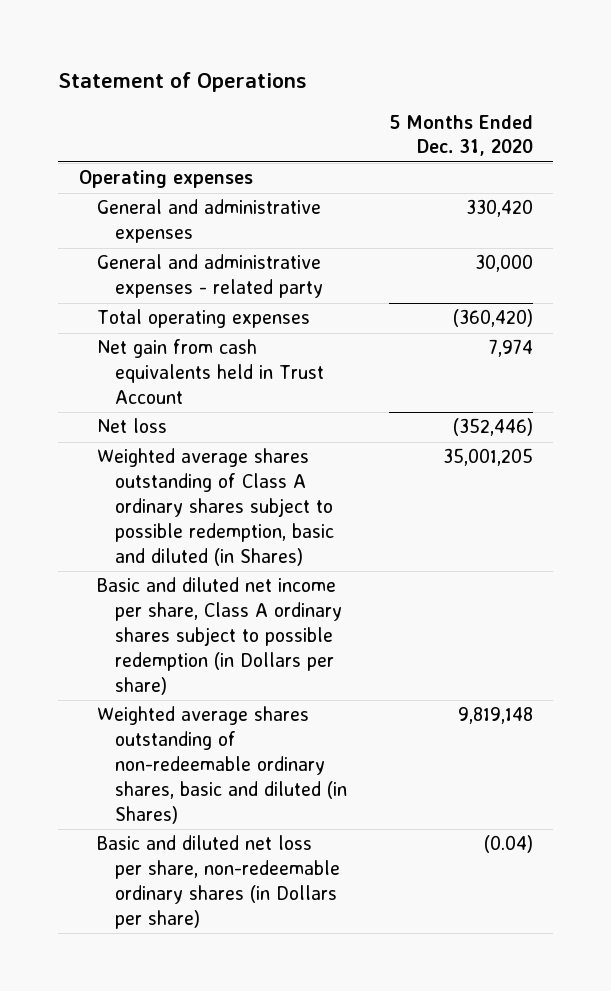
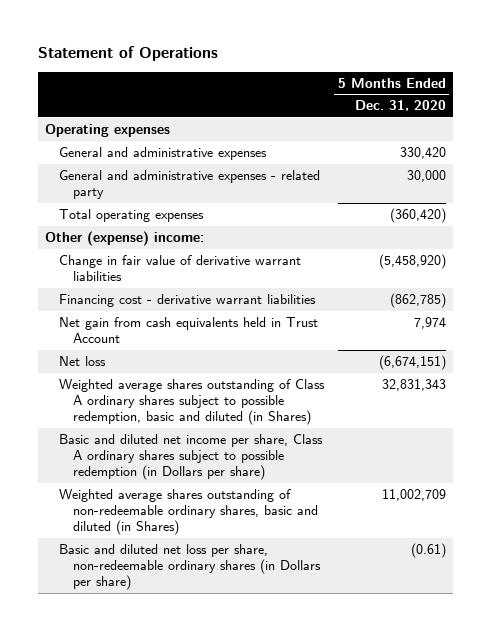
+ Other (expense) income:
+ Change in fair value of derivative warrant liabilities | (5,458,920)
+ Financing cost - derivative warrant liabilities | (862,785)
- Net loss | (352,446)
- Weighted average shares outstanding of Class A ordinary shares subject to possible redemption, basic and diluted (in Shares) | 35,001,205
+ Net loss | (6,674,151)
+ Weighted average shares outstanding of Class A ordinary shares subject to possible redemption, basic and diluted (in Shares) | 32,831,343
- Weighted average shares outstanding of non-redeemable ordinary shares, basic and diluted (in Shares) | 9,819,148
- Basic and diluted net loss per share, non-redeemable ordinary shares (in Dollars per share) | (0.04)
+ Weighted average shares outstanding of non-redeemable ordinary shares, basic and diluted (in Shares) | 11,002,709
+ Basic and diluted net loss per share, non-redeemable ordinary shares (in Dollars per share) | (0.61)

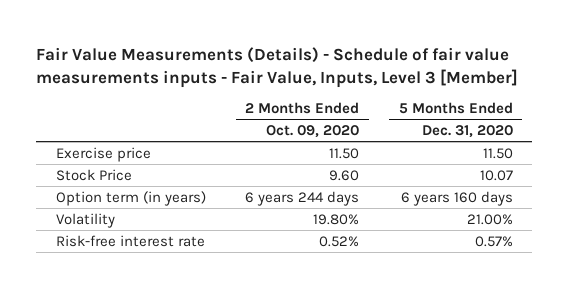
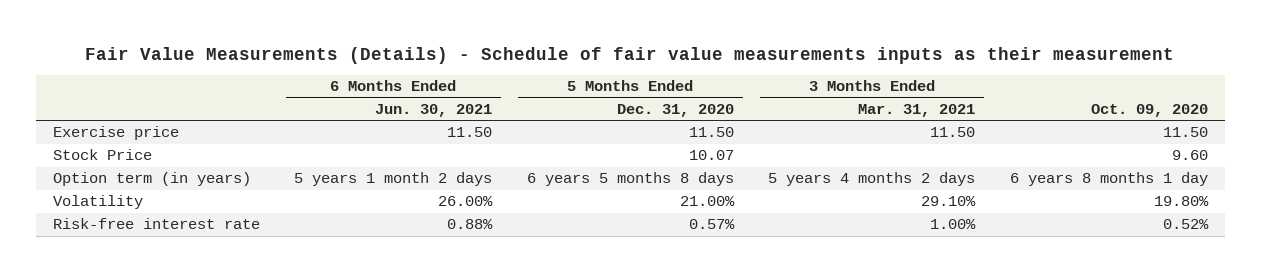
- Fair Value Measurements (Details) - Schedule of fair value measurements inputs - Fair Value, Inputs, Level 3 [Member]
+ Fair Value Measurements (Details) - Schedule of fair value measurements inputs as their measurement
- | 2 Months Ended Oct. 09, 2020 | 5 Months Ended Dec. 31, 2020
+ | 6 Months Ended Jun. 30, 2021 | 5 Months Ended Dec. 31, 2020 | 3 Months Ended Mar. 31, 2021 | Oct. 09, 2020
- Option term (in years) | 6 years 244 days | 6 years 160 days
+ Option term (in years) | 5 years 1 month 2 days | 6 years 5 months 8 days | 5 years 4 months 2 days | 6 years 8 months 1 day

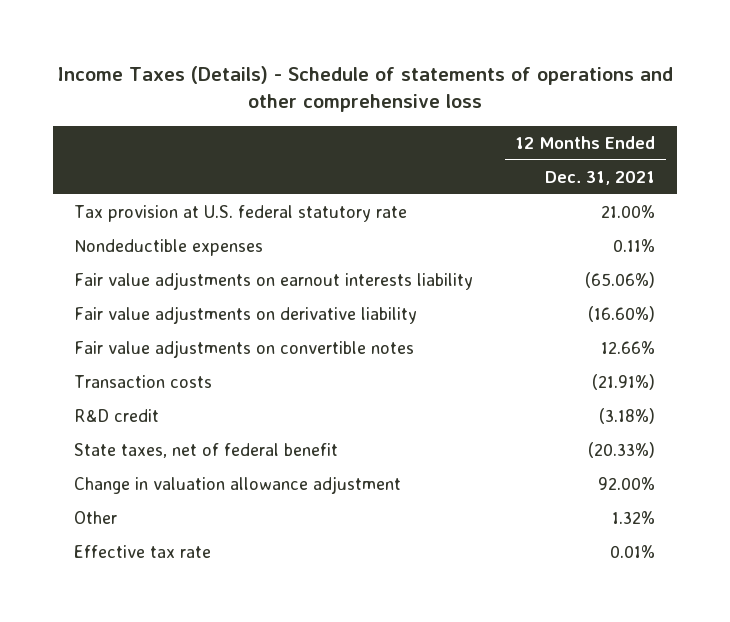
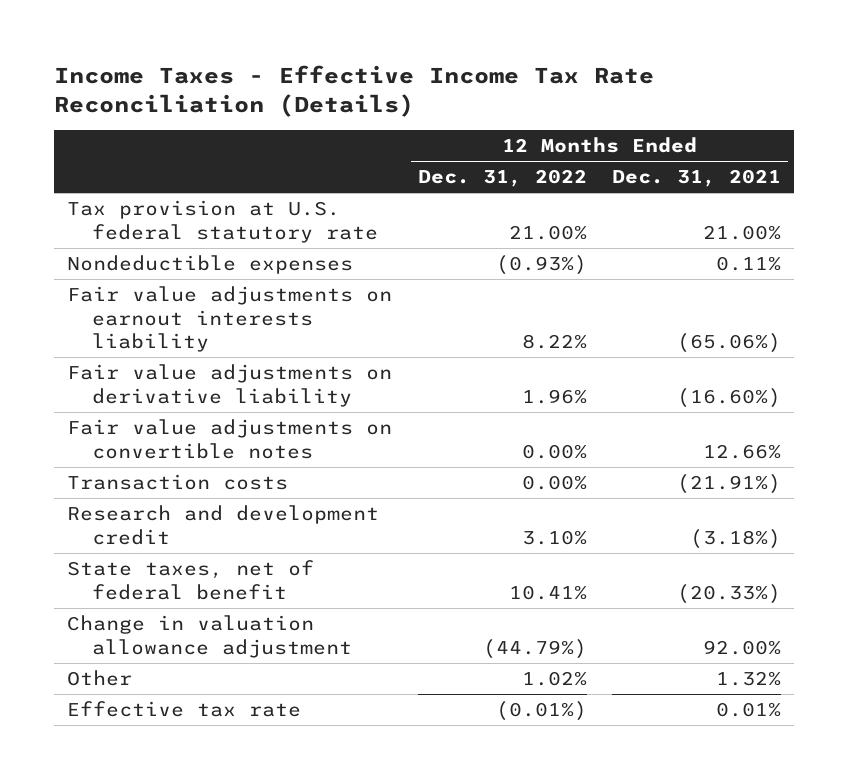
- Income Taxes (Details) - Schedule of statements of operations and other comprehensive loss
+ Income Taxes - Effective Income Tax Rate Reconciliation (Details)
- | 12 Months Ended Dec. 31, 2021
+ | 12 Months Ended Dec. 31, 2022 | 12 Months Ended Dec. 31, 2021
- R&D credit | (3.18%)
+ Research and development credit | 3.10% | (3.18%)

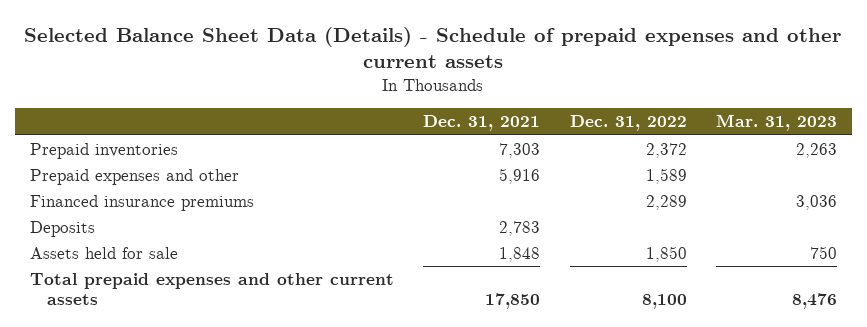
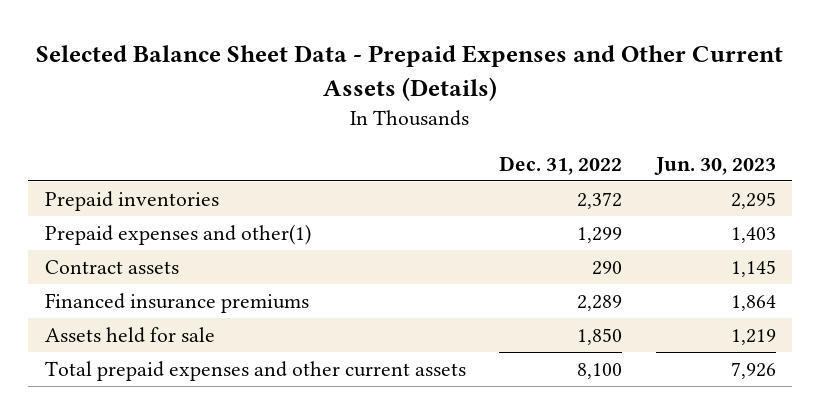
- Selected Balance Sheet Data (Details) - Schedule of prepaid expenses and other current assets
+ Selected Balance Sheet Data - Prepaid Expenses and Other Current Assets (Details)
- | Dec. 31, 2021 | Dec. 31, 2022 | Mar. 31, 2023
+ | Dec. 31, 2022 | Jun. 30, 2023
- Prepaid expenses and other | 5,916 | 1,589 |
+ Prepaid expenses and other(1) | 1,299 | 1,403
+ Contract assets | 290 | 1,145
- Deposits | 2,783 | |

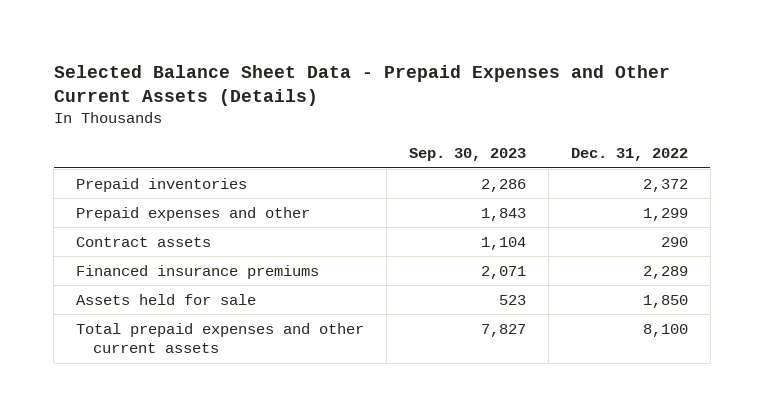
- | Dec. 31, 2022 | Jun. 30, 2023
+ | Sep. 30, 2023 | Dec. 31, 2022
- Prepaid expenses and other(1) | 1,299 | 1,403
+ Prepaid expenses and other | 1,843 | 1,299

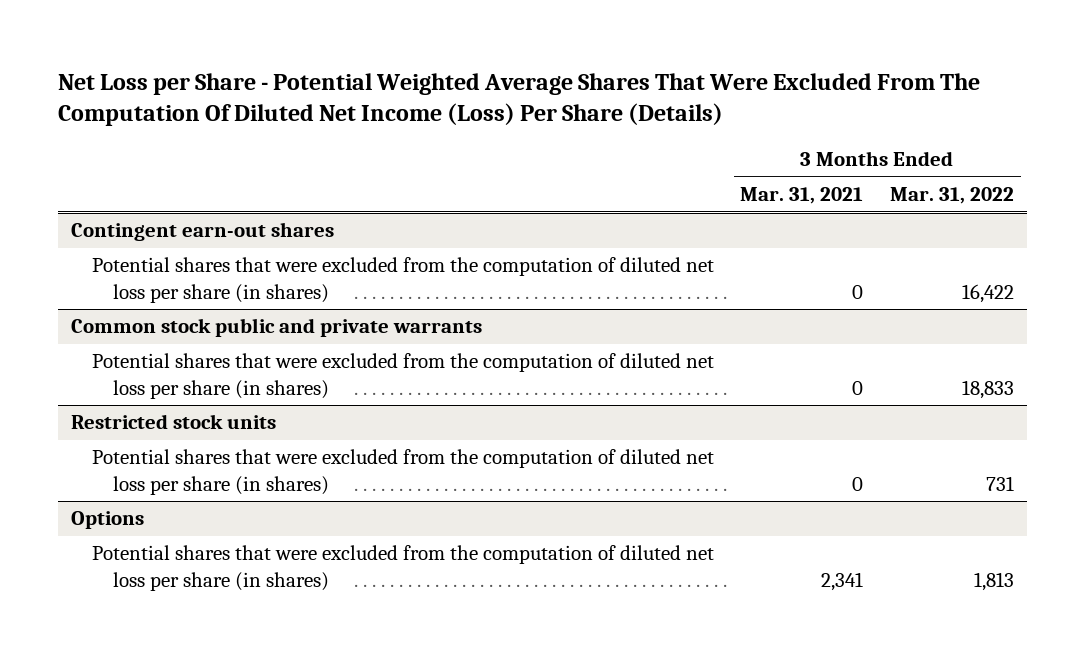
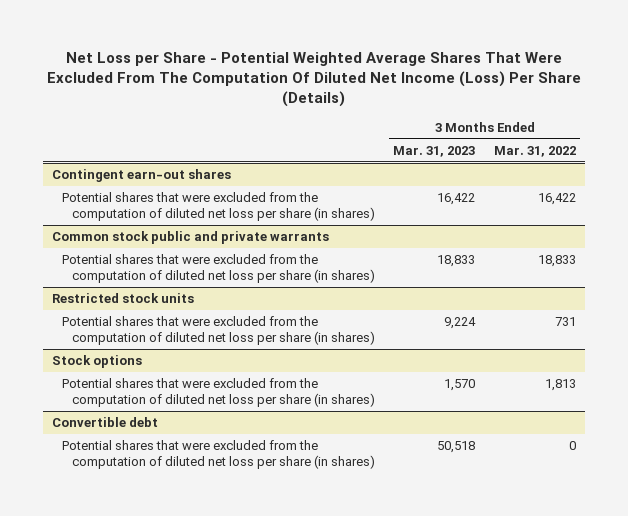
- | 3 Months Ended Mar. 31, 2021 | 3 Months Ended Mar. 31, 2022
+ | 3 Months Ended Mar. 31, 2023 | 3 Months Ended Mar. 31, 2022
- Options
+ Stock options
+ Convertible debt
+ Potential shares that were excluded from the computation of diluted net loss per share (in shares) | 50,518 | 0

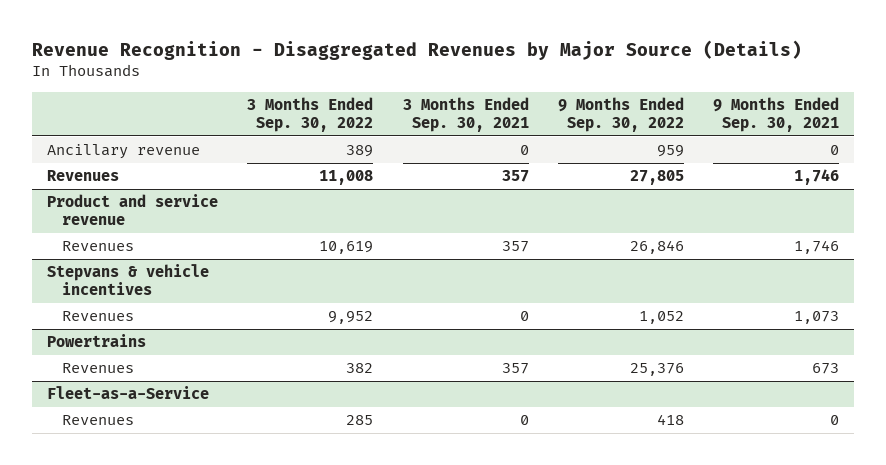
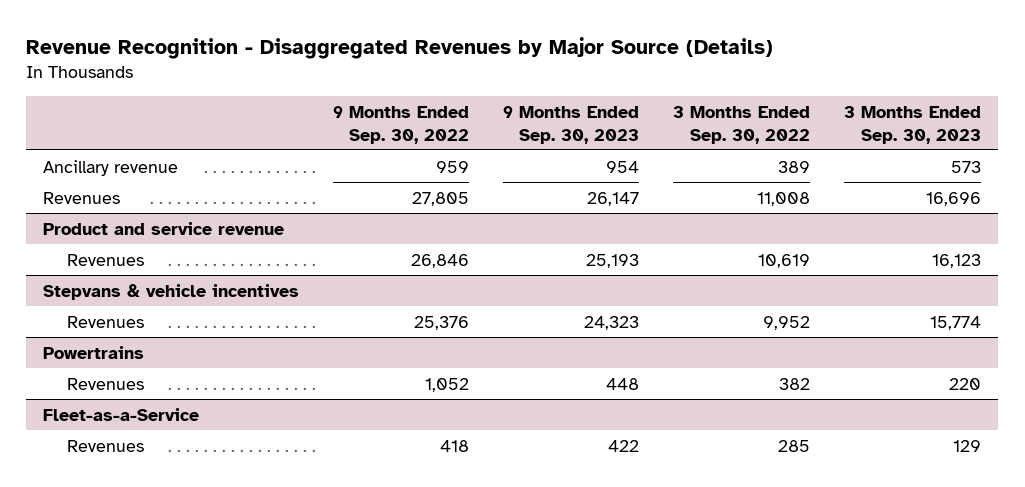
- | 3 Months Ended Sep. 30, 2022 | 3 Months Ended Sep. 30, 2021 | 9 Months Ended Sep. 30, 2022 | 9 Months Ended Sep. 30, 2021
+ | 9 Months Ended Sep. 30, 2022 | 9 Months Ended Sep. 30, 2023 | 3 Months Ended Sep. 30, 2022 | 3 Months Ended Sep. 30, 2023
@ Stepvans & vehicle incentives
- Revenues | 9,952 | 0 | 1,052 | 1,073
+ Revenues | 25,376 | 24,323 | 9,952 | 15,774
@ Powertrains
- Revenues | 382 | 357 | 25,376 | 673
+ Revenues | 1,052 | 448 | 382 | 220

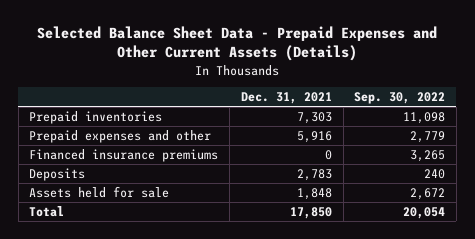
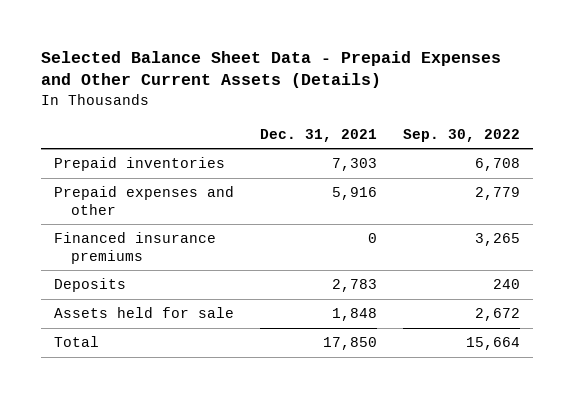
- Prepaid inventories | 7,303 | 11,098
+ Prepaid inventories | 7,303 | 6,708
- Total | 17,850 | 20,054
+ Total | 17,850 | 15,664

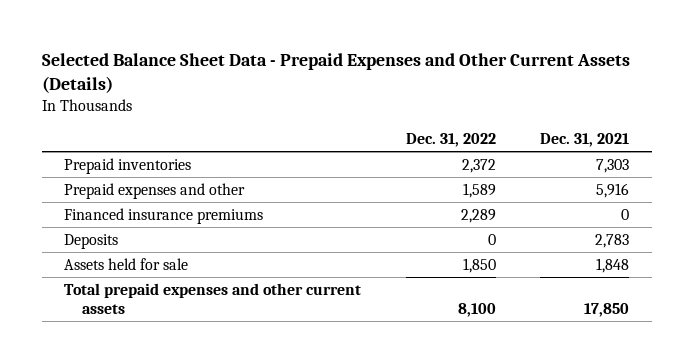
- | Dec. 31, 2021 | Sep. 30, 2022
+ | Dec. 31, 2022 | Dec. 31, 2021
- Total | 17,850 | 15,664
+ Total prepaid expenses and other current assets | 8,100 | 17,850

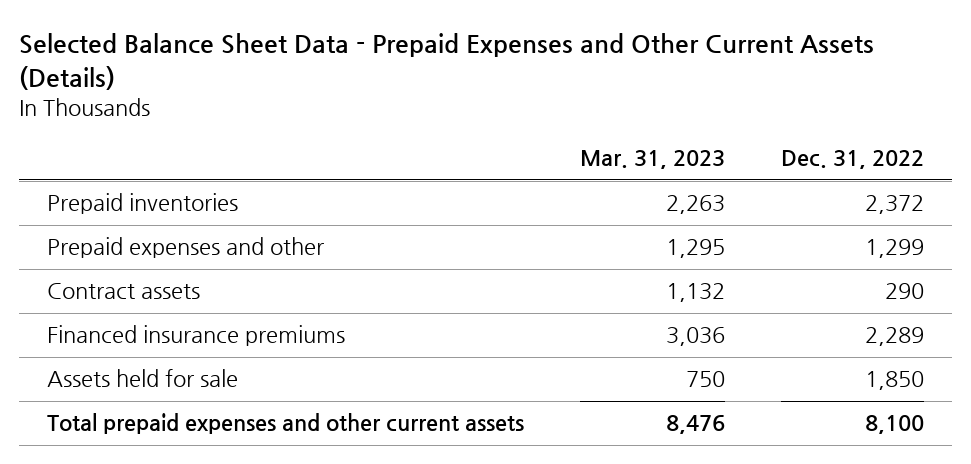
- | Dec. 31, 2022 | Dec. 31, 2021
+ | Mar. 31, 2023 | Dec. 31, 2022
- Prepaid expenses and other | 1,589 | 5,916
+ Prepaid expenses and other | 1,295 | 1,299
+ Contract assets | 1,132 | 290
- Deposits | 0 | 2,783

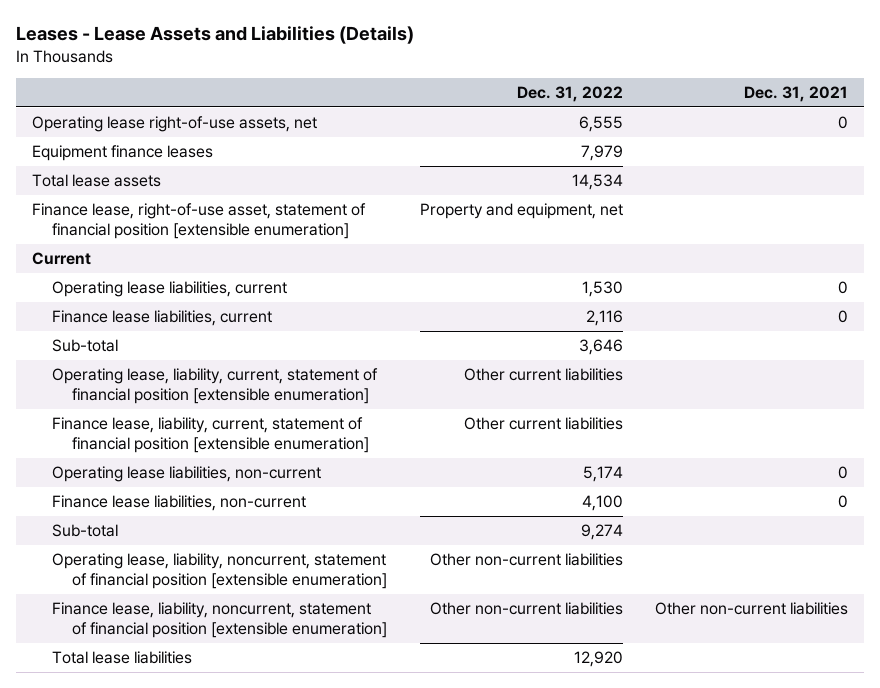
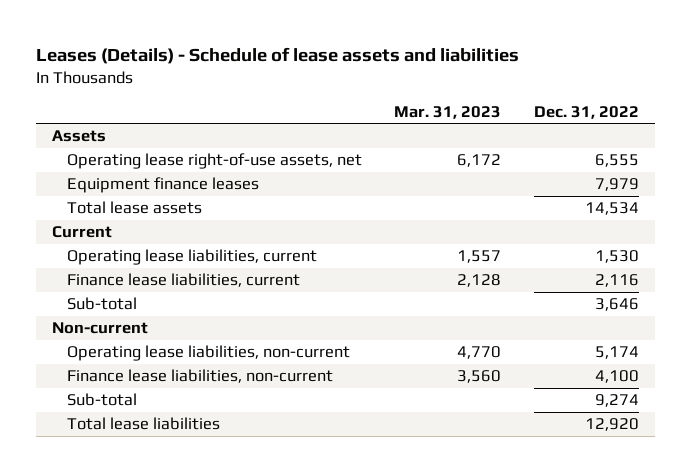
- Leases - Lease Assets and Liabilities (Details)
+ Leases (Details) - Schedule of lease assets and liabilities
- | Dec. 31, 2022 | Dec. 31, 2021
+ | Mar. 31, 2023 | Dec. 31, 2022
+ Assets
- Finance lease, right-of-use asset, statement of financial position [extensible enumeration] | Property and equipment, net |
- Operating lease, liability, current, statement of financial position [extensible enumeration] | Other current liabilities |
- Finance lease, liability, current, statement of financial position [extensible enumeration] | Other current liabilities |
+ Non-current
- Operating lease, liability, noncurrent, statement of financial position [extensible enumeration] | Other non-current liabilities |
- Finance lease, liability, noncurrent, statement of financial position [extensible enumeration] | Other non-current liabilities | Other non-current liabilities

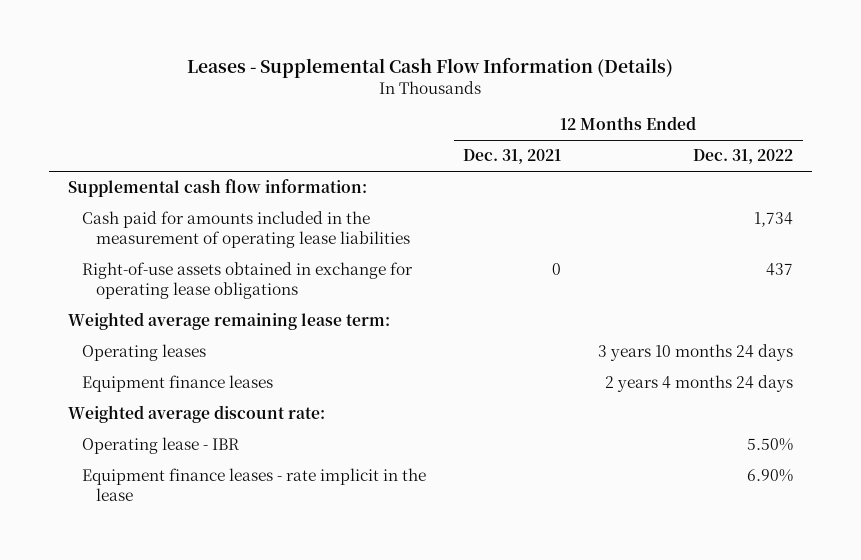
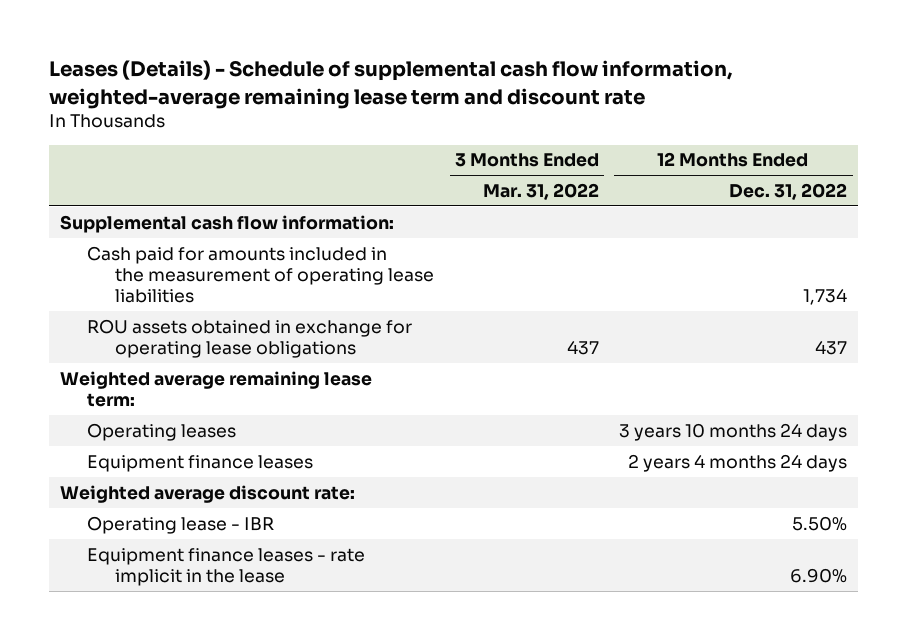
- Leases - Supplemental Cash Flow Information (Details)
+ Leases (Details) - Schedule of supplemental cash flow information, weighted-average remaining lease term and discount rate
- | 12 Months Ended Dec. 31, 2021 | 12 Months Ended Dec. 31, 2022
+ | 3 Months Ended Mar. 31, 2022 | 12 Months Ended Dec. 31, 2022
- Right-of-use assets obtained in exchange for operating lease obligations | 0 | 437
+ ROU assets obtained in exchange for operating lease obligations | 437 | 437

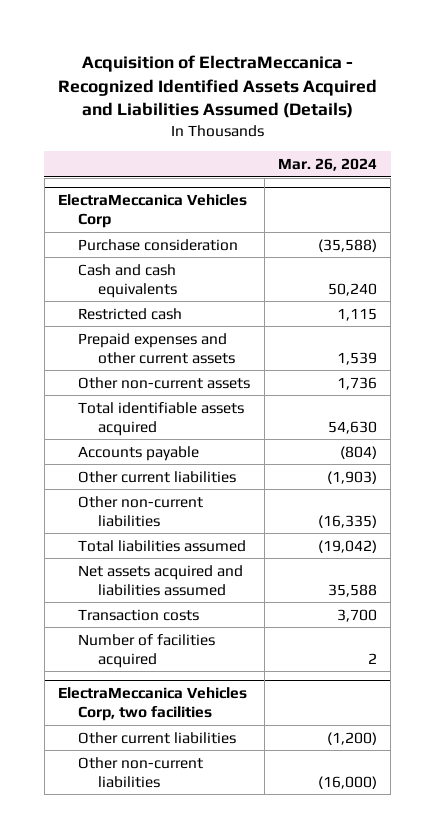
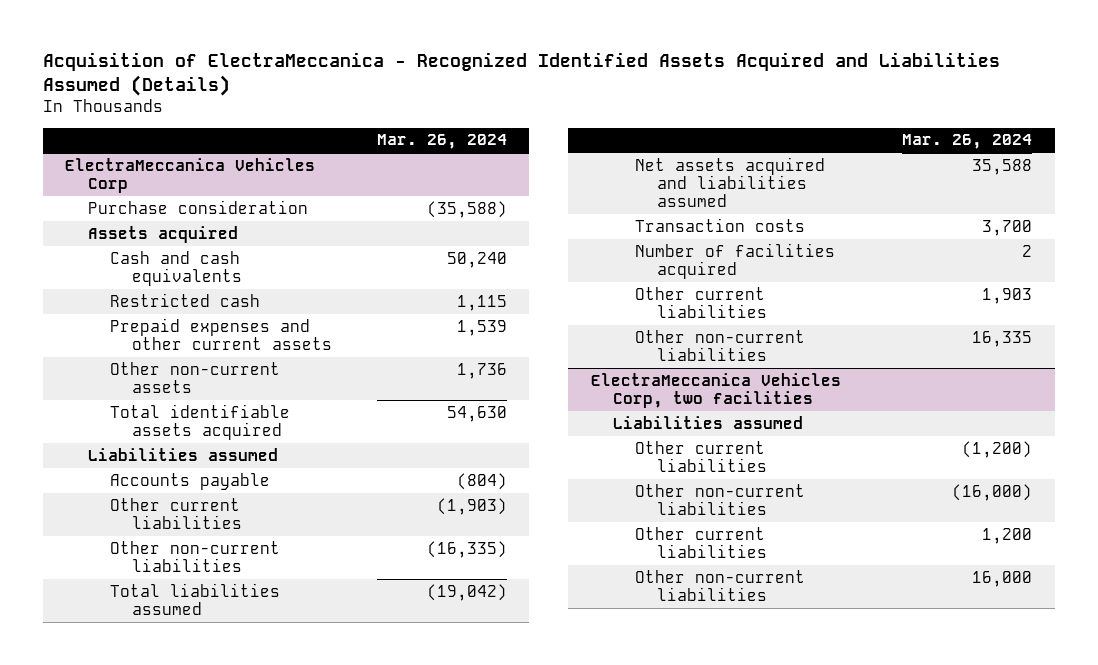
@ ElectraMeccanica Vehicles Corp
+ Assets acquired
+ Liabilities assumed
+ Other current liabilities | 1,903
+ Other non-current liabilities | 16,335
@ ElectraMeccanica Vehicles Corp, two facilities
+ Liabilities assumed
+ Other current liabilities | 1,200
+ Other non-current liabilities | 16,000

